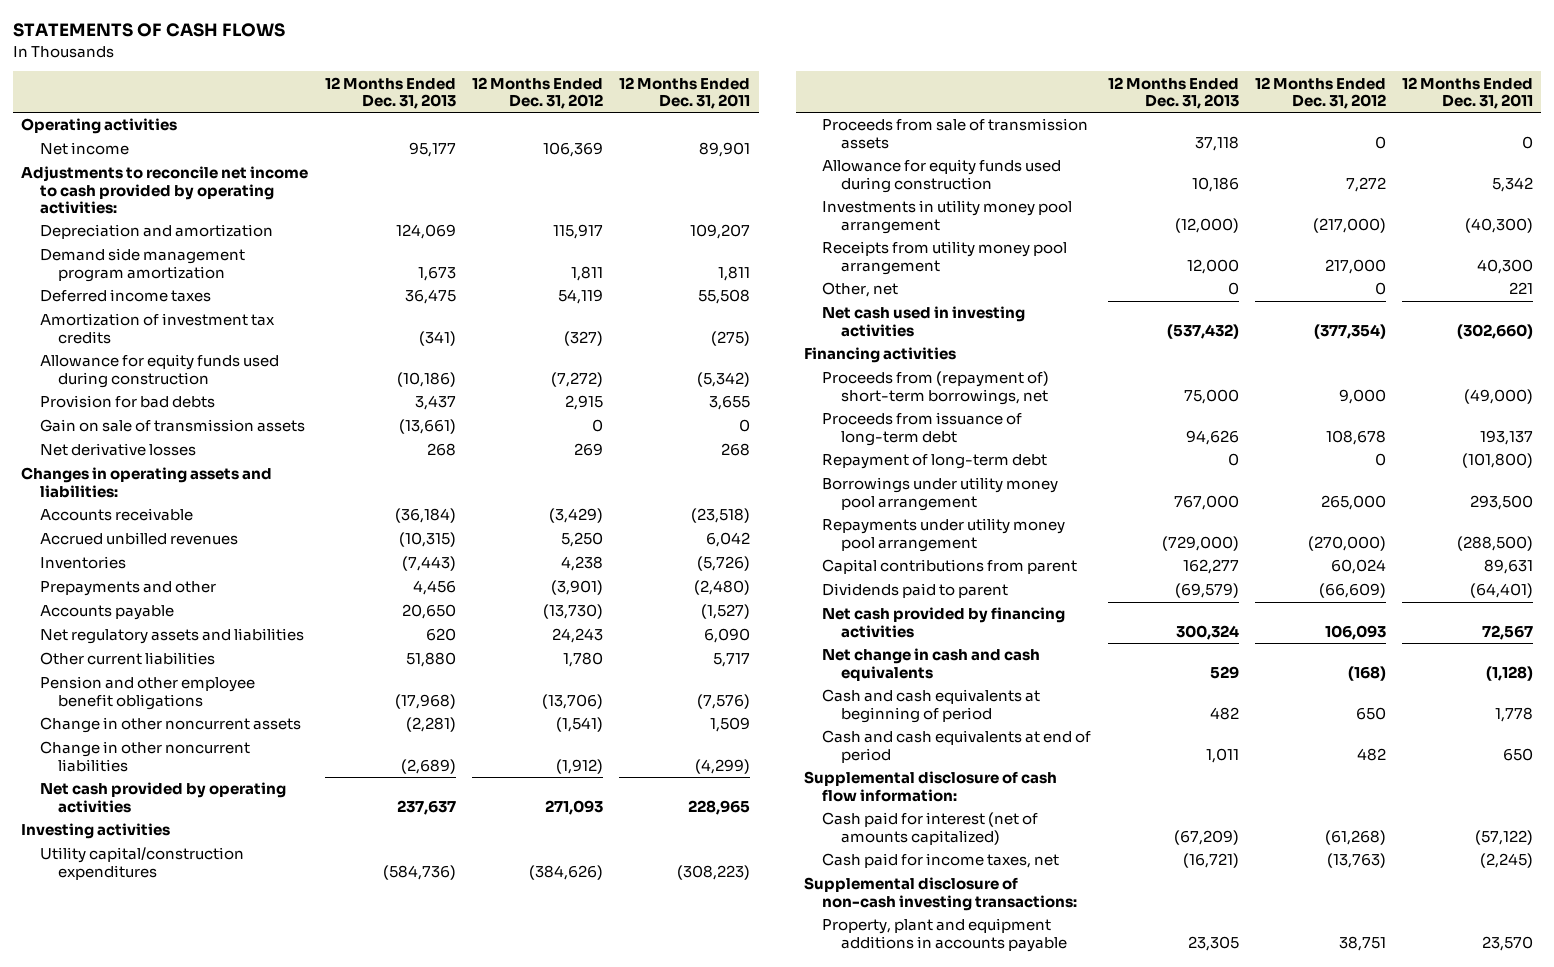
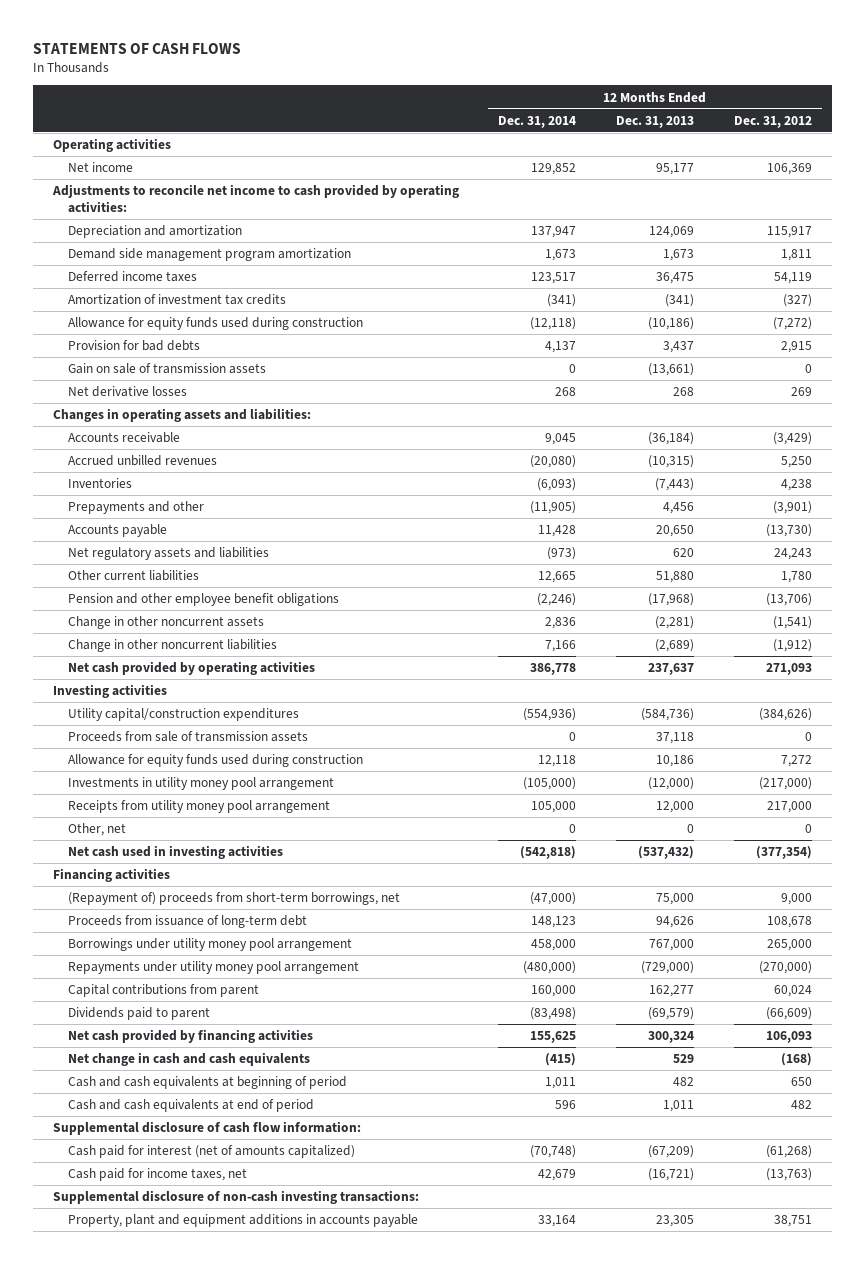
- | 12 Months Ended Dec. 31, 2013 | 12 Months Ended Dec. 31, 2012 | 12 Months Ended Dec. 31, 2011
+ | 12 Months Ended Dec. 31, 2014 | 12 Months Ended Dec. 31, 2013 | 12 Months Ended Dec. 31, 2012
- Proceeds from (repayment of) short-term borrowings, net | 75,000 | 9,000 | (49,000)
+ (Repayment of) proceeds from short-term borrowings, net | (47,000) | 75,000 | 9,000
- Repayment of long-term debt | 0 | 0 | (101,800)

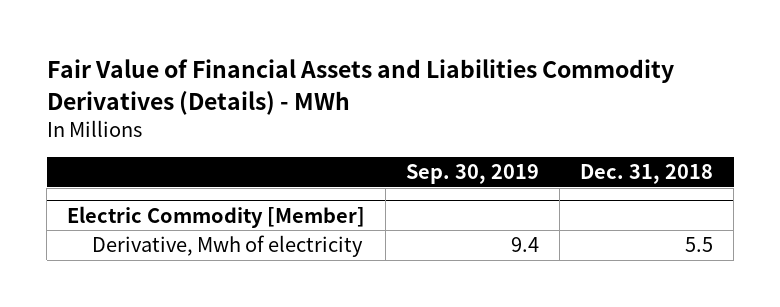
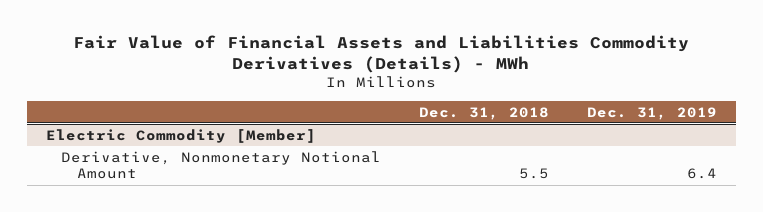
- | Sep. 30, 2019 | Dec. 31, 2018
+ | Dec. 31, 2018 | Dec. 31, 2019
@ Electric Commodity [Member]
- Derivative, Mwh of electricity | 9.4 | 5.5
+ Derivative, Nonmonetary Notional Amount | 5.5 | 6.4

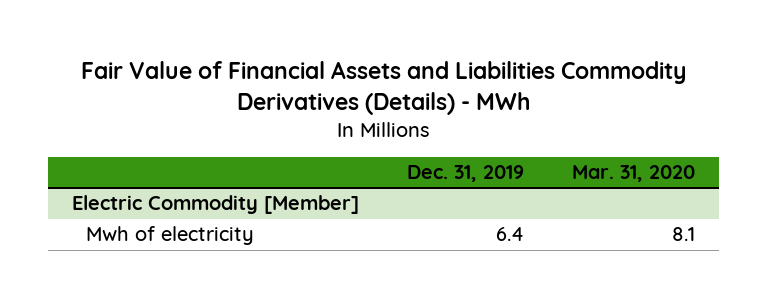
- | Dec. 31, 2018 | Dec. 31, 2019
+ | Dec. 31, 2019 | Mar. 31, 2020
@ Electric Commodity [Member]
- Derivative, Nonmonetary Notional Amount | 5.5 | 6.4
+ Mwh of electricity | 6.4 | 8.1

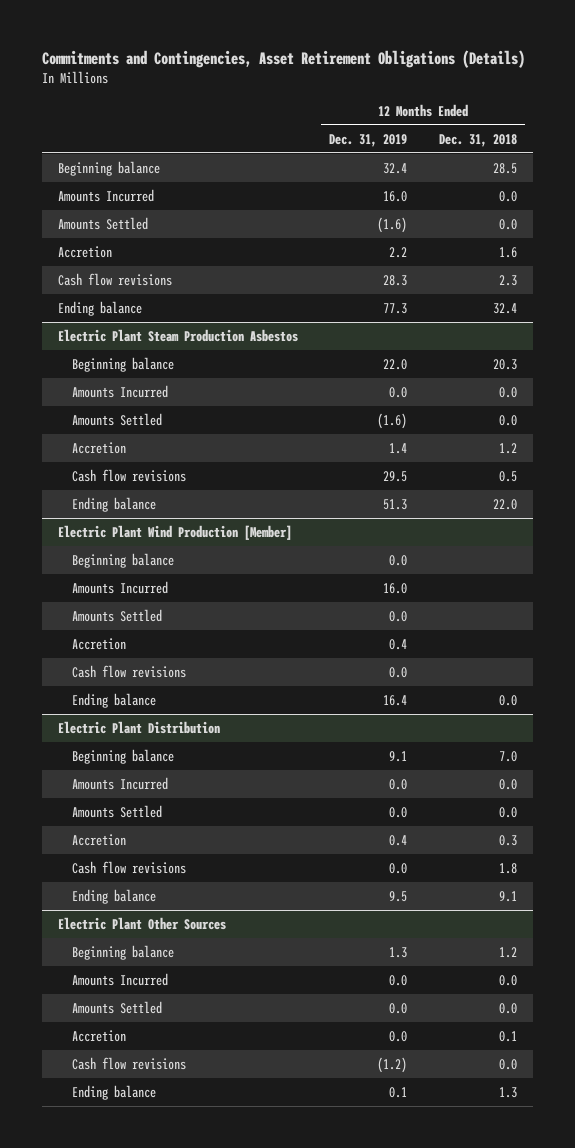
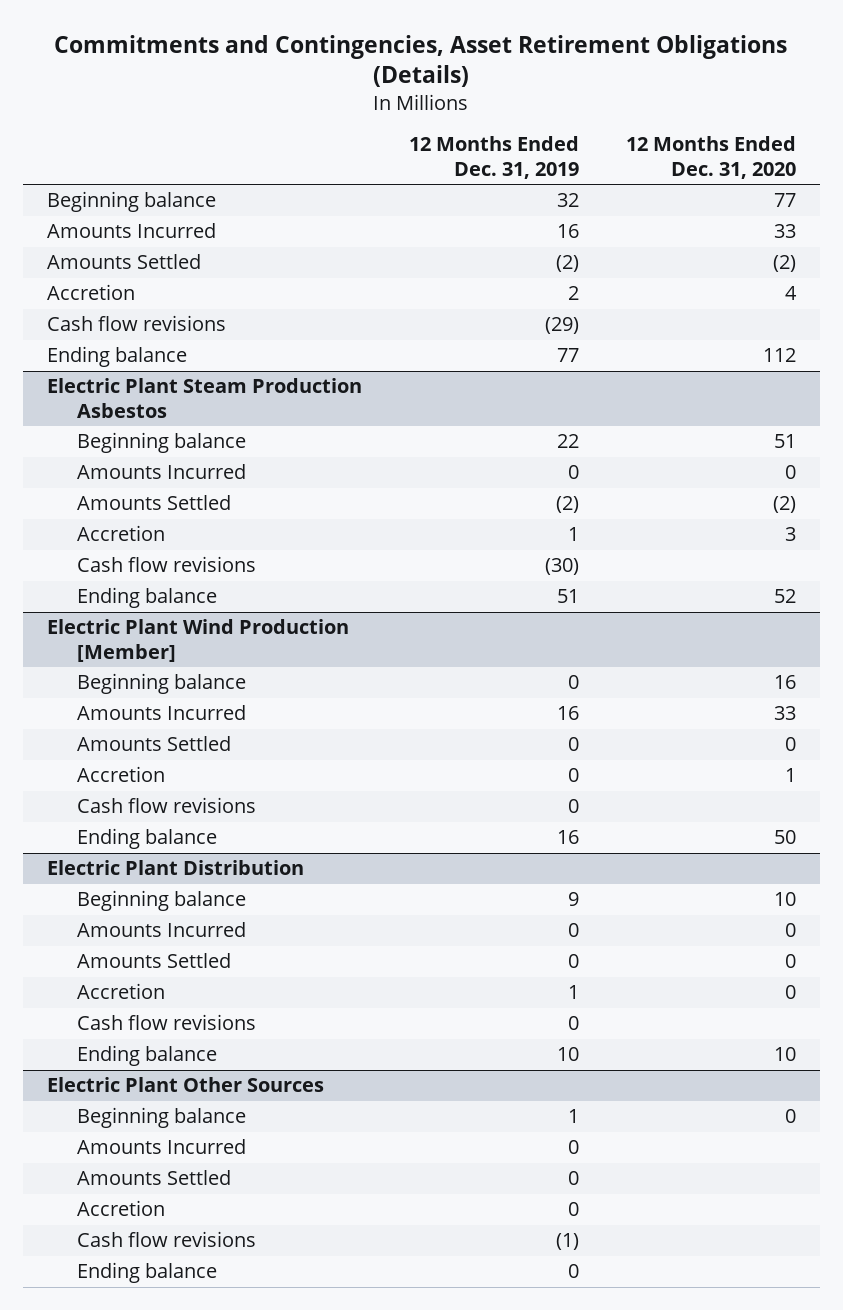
- | 12 Months Ended Dec. 31, 2019 | 12 Months Ended Dec. 31, 2018
+ | 12 Months Ended Dec. 31, 2019 | 12 Months Ended Dec. 31, 2020
- Beginning balance | 32.4 | 28.5
- Amounts Incurred | 16.0 | 0.0
- Amounts Settled | (1.6) | 0.0
- Accretion | 2.2 | 1.6
- Cash flow revisions | 28.3 | 2.3
- Ending balance | 77.3 | 32.4
+ Beginning balance | 32 | 77
+ Amounts Incurred | 16 | 33
+ Amounts Settled | (2) | (2)
+ Accretion | 2 | 4
+ Cash flow revisions | (29) |
+ Ending balance | 77 | 112
@ Electric Plant Steam Production Asbestos
- Beginning balance | 22.0 | 20.3
- Amounts Incurred | 0.0 | 0.0
- Amounts Settled | (1.6) | 0.0
- Accretion | 1.4 | 1.2
- Cash flow revisions | 29.5 | 0.5
- Ending balance | 51.3 | 22.0
+ Beginning balance | 22 | 51
+ Amounts Incurred | 0 | 0
+ Amounts Settled | (2) | (2)
+ Accretion | 1 | 3
+ Cash flow revisions | (30) |
+ Ending balance | 51 | 52
@ Electric Plant Wind Production [Member]
- Beginning balance | 0.0 |
- Amounts Incurred | 16.0 |
- Amounts Settled | 0.0 |
- Accretion | 0.4 |
- Cash flow revisions | 0.0 |
- Ending balance | 16.4 | 0.0
+ Beginning balance | 0 | 16
+ Amounts Incurred | 16 | 33
+ Amounts Settled | 0 | 0
+ Accretion | 0 | 1
+ Cash flow revisions | 0 |
+ Ending balance | 16 | 50
@ Electric Plant Distribution
- Beginning balance | 9.1 | 7.0
- Amounts Incurred | 0.0 | 0.0
- Amounts Settled | 0.0 | 0.0
- Accretion | 0.4 | 0.3
- Cash flow revisions | 0.0 | 1.8
- Ending balance | 9.5 | 9.1
+ Beginning balance | 9 | 10
+ Amounts Incurred | 0 | 0
+ Amounts Settled | 0 | 0
+ Accretion | 1 | 0
+ Cash flow revisions | 0 |
+ Ending balance | 10 | 10
@ Electric Plant Other Sources
- Beginning balance | 1.3 | 1.2
- Amounts Incurred | 0.0 | 0.0
- Amounts Settled | 0.0 | 0.0
- Accretion | 0.0 | 0.1
- Cash flow revisions | (1.2) | 0.0
- Ending balance | 0.1 | 1.3
+ Beginning balance | 1 | 0
+ Amounts Incurred | 0 |
+ Amounts Settled | 0 |
+ Accretion | 0 |
+ Cash flow revisions | (1) |
+ Ending balance | 0 |

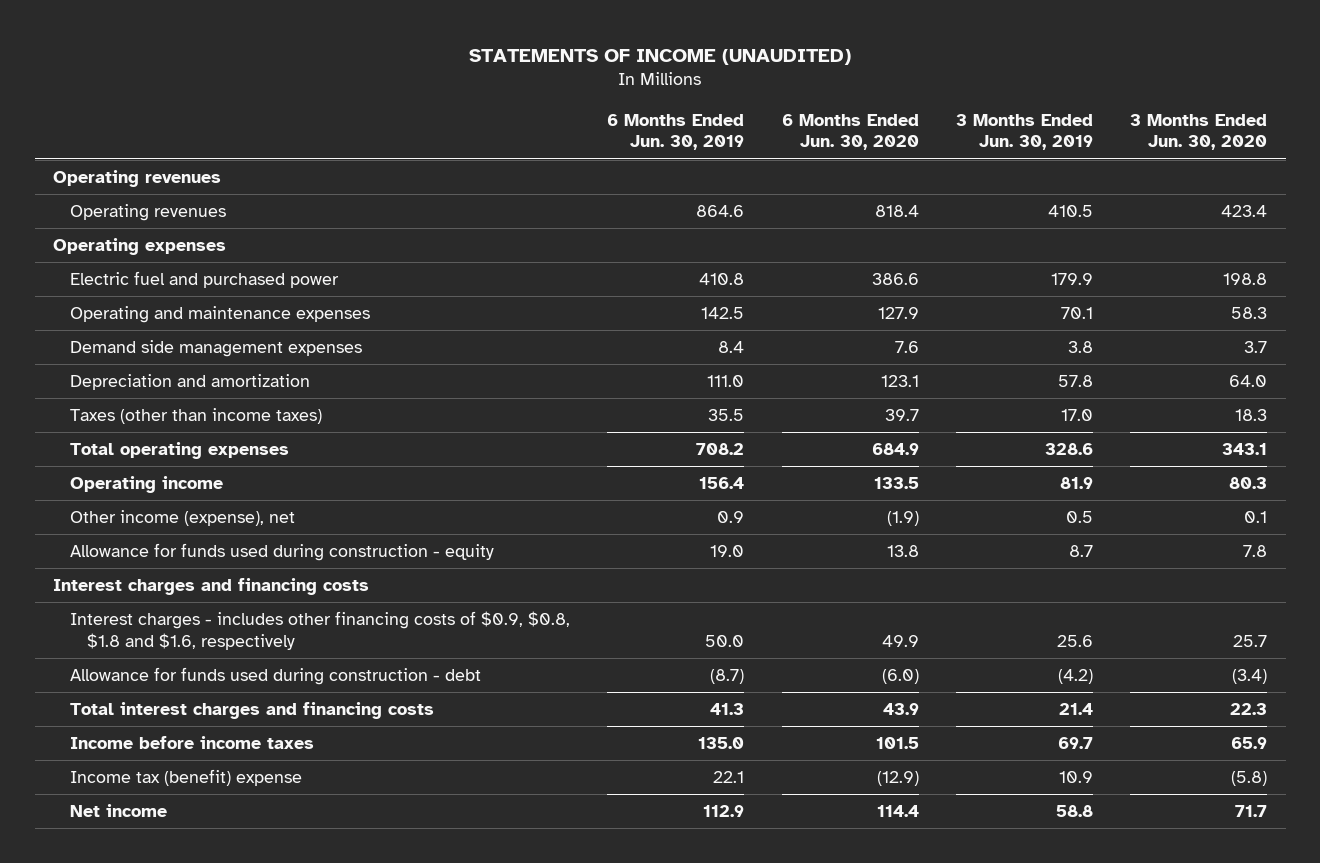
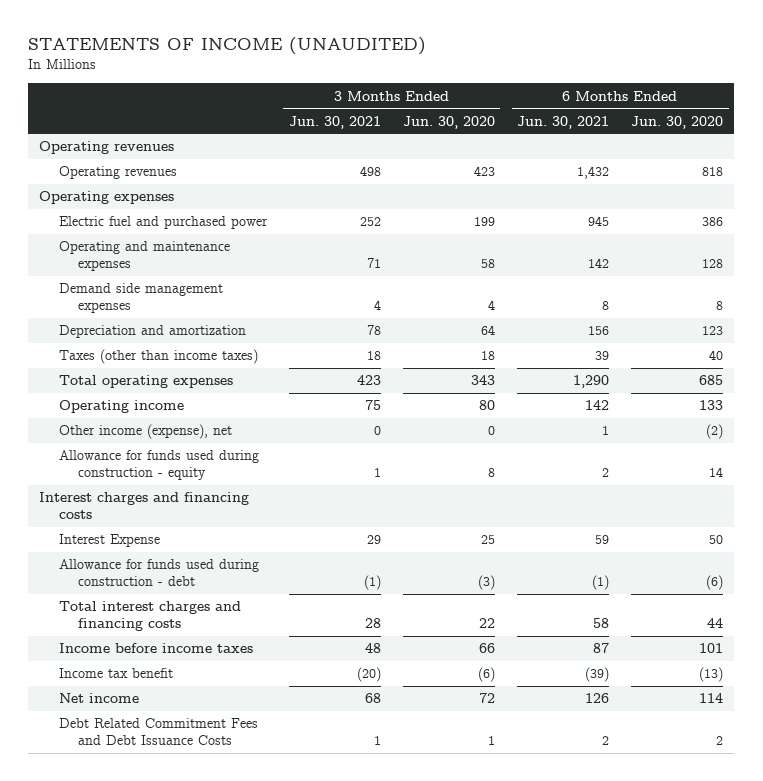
- | 6 Months Ended Jun. 30, 2019 | 6 Months Ended Jun. 30, 2020 | 3 Months Ended Jun. 30, 2019 | 3 Months Ended Jun. 30, 2020
+ | 3 Months Ended Jun. 30, 2021 | 3 Months Ended Jun. 30, 2020 | 6 Months Ended Jun. 30, 2021 | 6 Months Ended Jun. 30, 2020
- Operating revenues | 864.6 | 818.4 | 410.5 | 423.4
+ Operating revenues | 498 | 423 | 1,432 | 818
- Electric fuel and purchased power | 410.8 | 386.6 | 179.9 | 198.8
- Operating and maintenance expenses | 142.5 | 127.9 | 70.1 | 58.3
- Demand side management expenses | 8.4 | 7.6 | 3.8 | 3.7
- Depreciation and amortization | 111.0 | 123.1 | 57.8 | 64.0
- Taxes (other than income taxes) | 35.5 | 39.7 | 17.0 | 18.3
- Total operating expenses | 708.2 | 684.9 | 328.6 | 343.1
- Operating income | 156.4 | 133.5 | 81.9 | 80.3
- Other income (expense), net | 0.9 | (1.9) | 0.5 | 0.1
- Allowance for funds used during construction - equity | 19.0 | 13.8 | 8.7 | 7.8
+ Electric fuel and purchased power | 252 | 199 | 945 | 386
+ Operating and maintenance expenses | 71 | 58 | 142 | 128
+ Demand side management expenses | 4 | 4 | 8 | 8
+ Depreciation and amortization | 78 | 64 | 156 | 123
+ Taxes (other than income taxes) | 18 | 18 | 39 | 40
+ Total operating expenses | 423 | 343 | 1,290 | 685
+ Operating income | 75 | 80 | 142 | 133
+ Other income (expense), net | 0 | 0 | 1 | (2)
+ Allowance for funds used during construction - equity | 1 | 8 | 2 | 14
- Interest charges - includes other financing costs of $0.9, $0.8, $1.8 and $1.6, respectively | 50.0 | 49.9 | 25.6 | 25.7
- Allowance for funds used during construction - debt | (8.7) | (6.0) | (4.2) | (3.4)
- Total interest charges and financing costs | 41.3 | 43.9 | 21.4 | 22.3
- Income before income taxes | 135.0 | 101.5 | 69.7 | 65.9
- Income tax (benefit) expense | 22.1 | (12.9) | 10.9 | (5.8)
- Net income | 112.9 | 114.4 | 58.8 | 71.7
+ Interest Expense | 29 | 25 | 59 | 50
+ Allowance for funds used during construction - debt | (1) | (3) | (1) | (6)
+ Total interest charges and financing costs | 28 | 22 | 58 | 44
+ Income before income taxes | 48 | 66 | 87 | 101
+ Income tax benefit | (20) | (6) | (39) | (13)
+ Net income | 68 | 72 | 126 | 114
+ Debt Related Commitment Fees and Debt Issuance Costs | 1 | 1 | 2 | 2

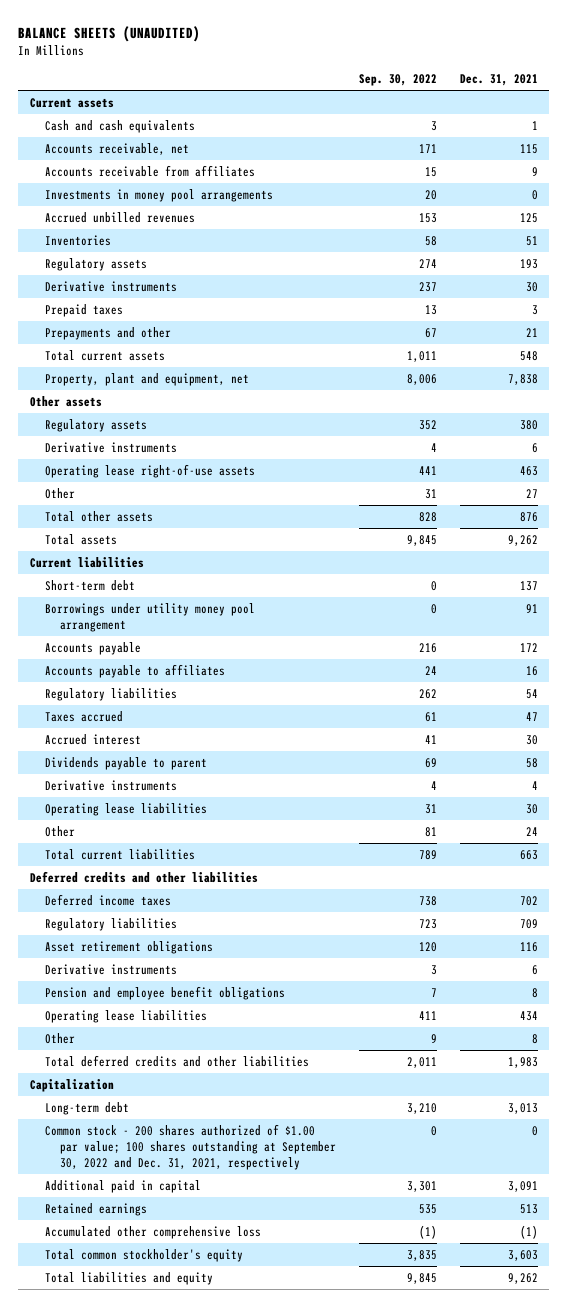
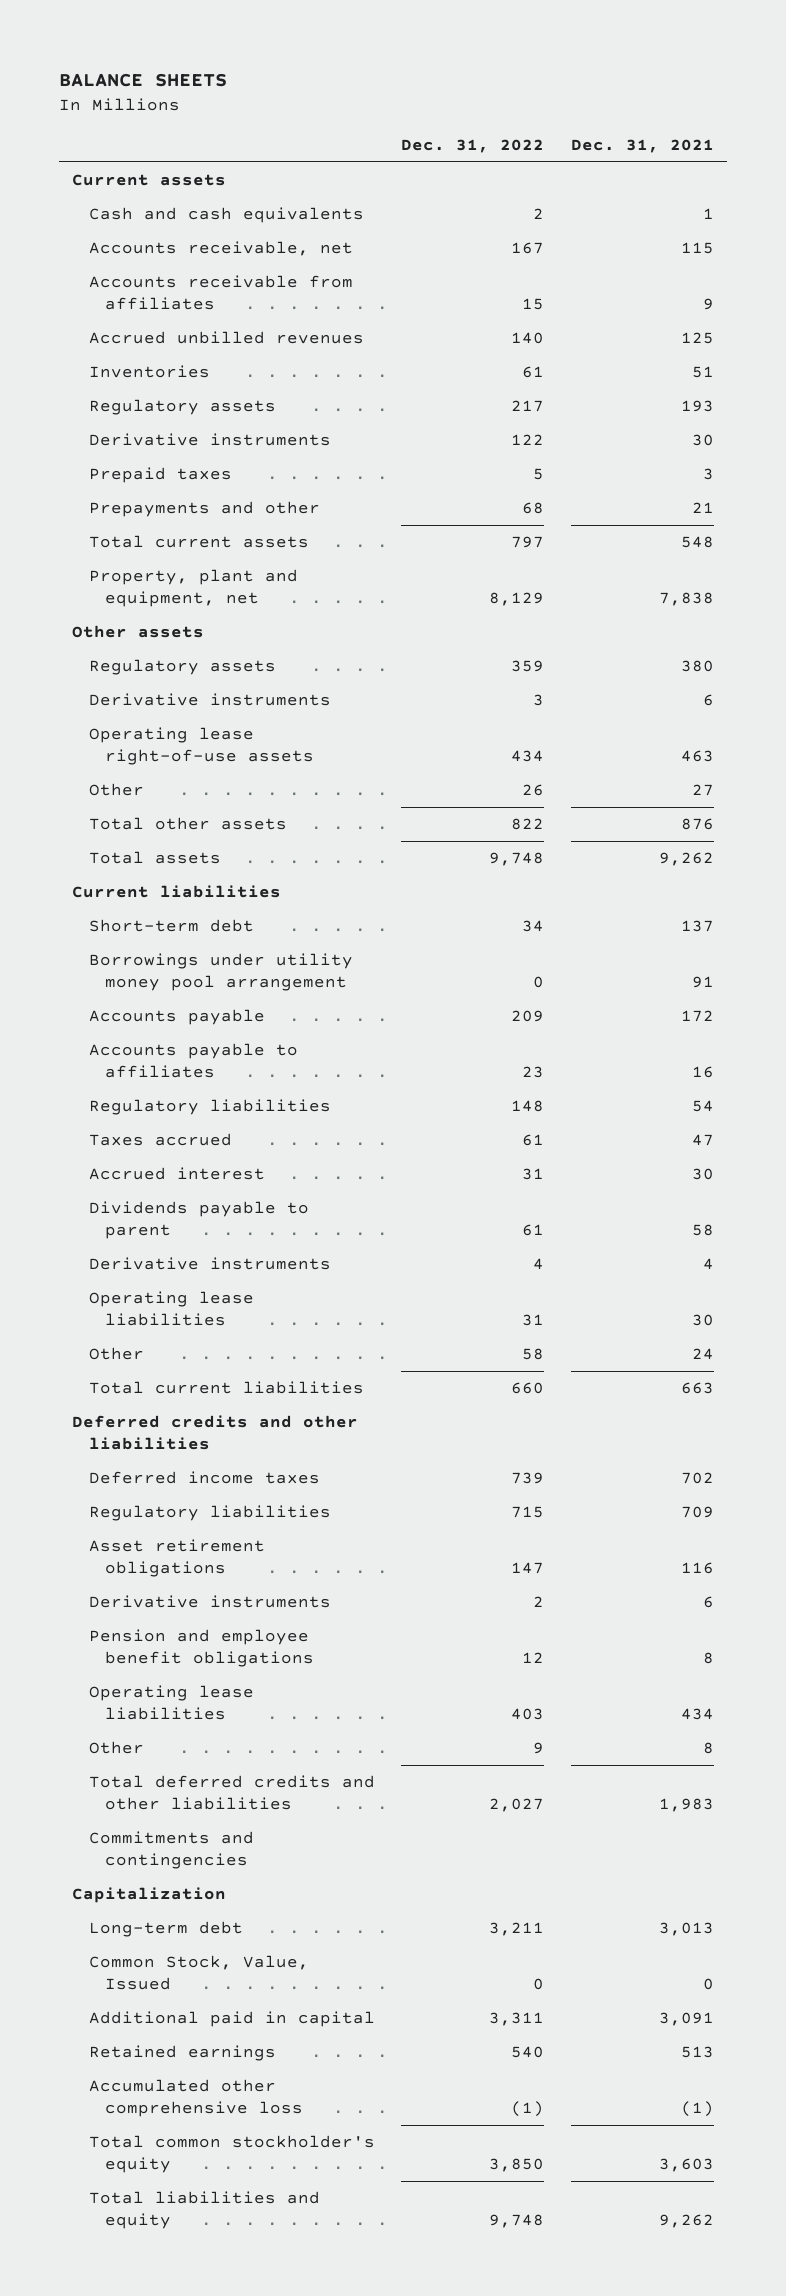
- BALANCE SHEETS (UNAUDITED)
+ BALANCE SHEETS
- | Sep. 30, 2022 | Dec. 31, 2021
+ | Dec. 31, 2022 | Dec. 31, 2021
- Investments in money pool arrangements | 20 | 0
+ Commitments and contingencies
- Common stock - 200 shares authorized of $1.00 par value; 100 shares outstanding at September 30, 2022 and Dec. 31, 2021, respectively | 0 | 0
+ Common Stock, Value, Issued | 0 | 0

